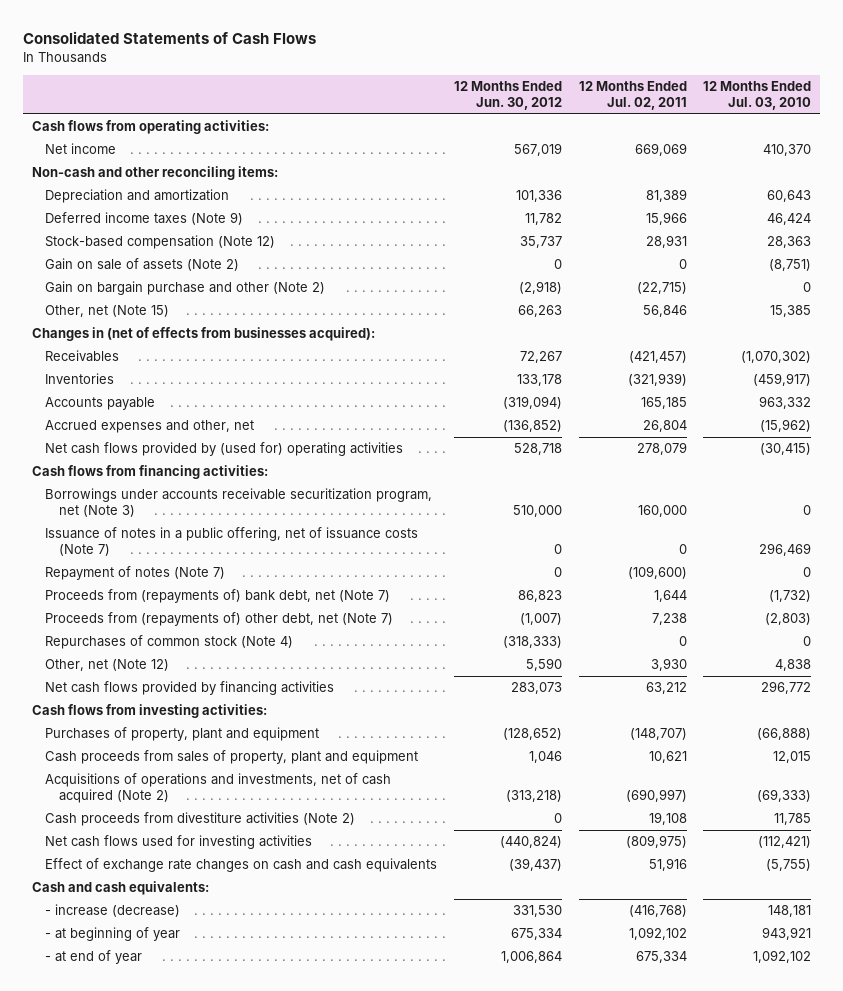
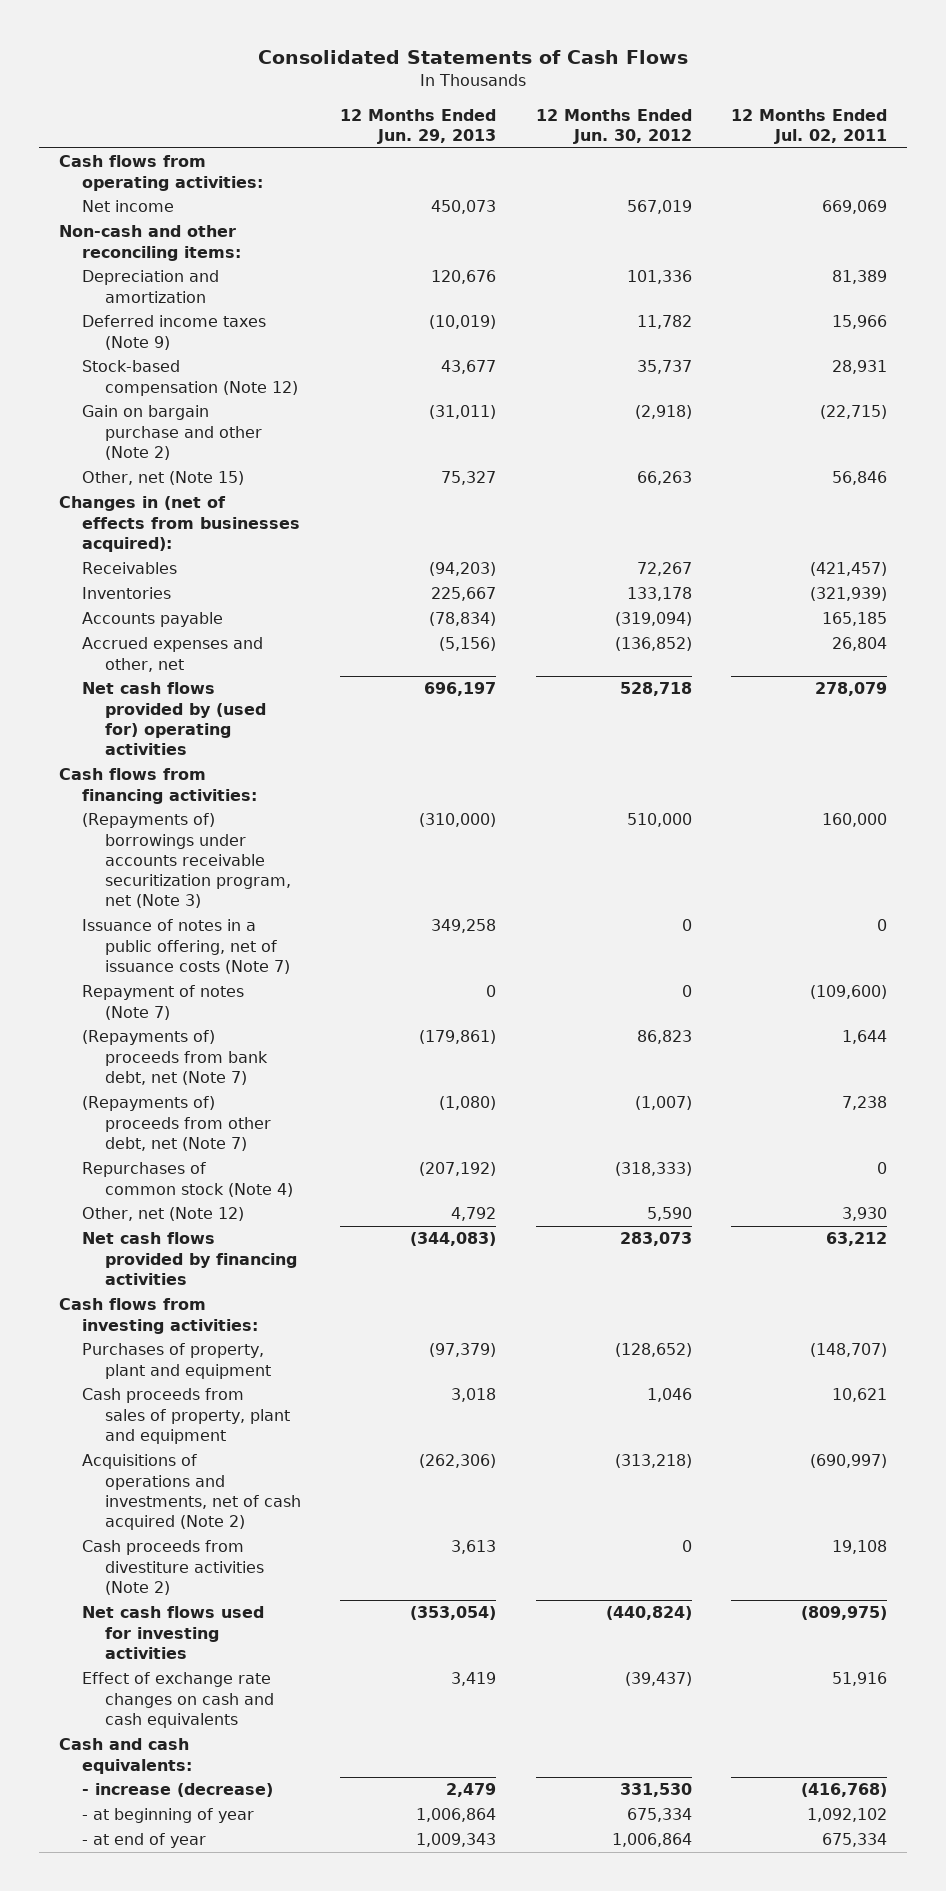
- | 12 Months Ended Jun. 30, 2012 | 12 Months Ended Jul. 02, 2011 | 12 Months Ended Jul. 03, 2010
+ | 12 Months Ended Jun. 29, 2013 | 12 Months Ended Jun. 30, 2012 | 12 Months Ended Jul. 02, 2011
- Gain on sale of assets (Note 2) | 0 | 0 | (8,751)
- Borrowings under accounts receivable securitization program, net (Note 3) | 510,000 | 160,000 | 0
+ (Repayments of) borrowings under accounts receivable securitization program, net (Note 3) | (310,000) | 510,000 | 160,000
- Proceeds from (repayments of) bank debt, net (Note 7) | 86,823 | 1,644 | (1,732)
- Proceeds from (repayments of) other debt, net (Note 7) | (1,007) | 7,238 | (2,803)
+ (Repayments of) proceeds from bank debt, net (Note 7) | (179,861) | 86,823 | 1,644
+ (Repayments of) proceeds from other debt, net (Note 7) | (1,080) | (1,007) | 7,238

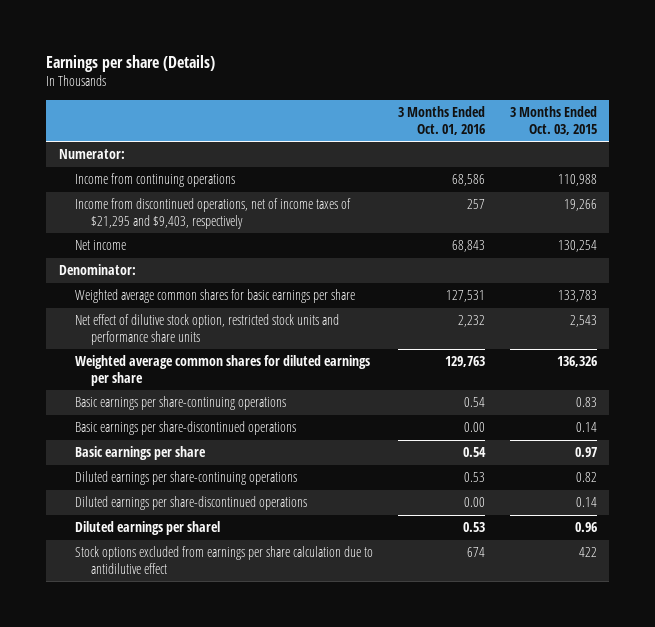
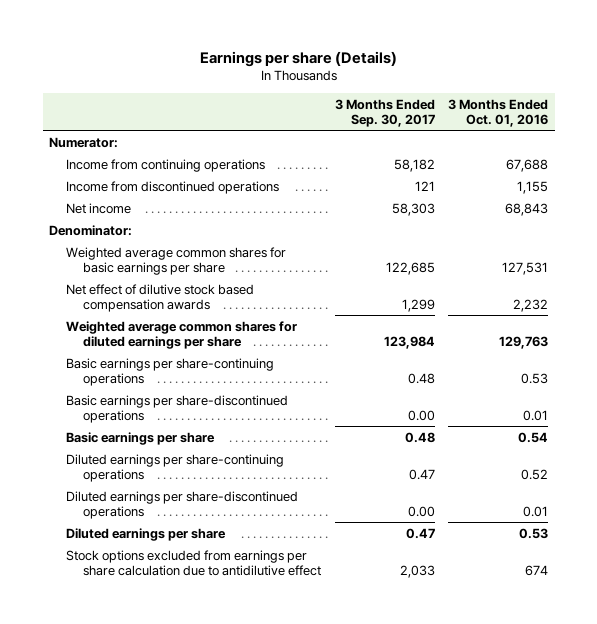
- | 3 Months Ended Oct. 01, 2016 | 3 Months Ended Oct. 03, 2015
+ | 3 Months Ended Sep. 30, 2017 | 3 Months Ended Oct. 01, 2016
- Income from continuing operations | 68,586 | 110,988
- Income from discontinued operations, net of income taxes of $21,295 and $9,403, respectively | 257 | 19,266
+ Income from continuing operations | 58,182 | 67,688
+ Income from discontinued operations | 121 | 1,155
- Net effect of dilutive stock option, restricted stock units and performance share units | 2,232 | 2,543
+ Net effect of dilutive stock based compensation awards | 1,299 | 2,232
- Basic earnings per share-continuing operations | 0.54 | 0.83
- Basic earnings per share-discontinued operations | 0.00 | 0.14
+ Basic earnings per share-continuing operations | 0.48 | 0.53
+ Basic earnings per share-discontinued operations | 0.00 | 0.01
- Diluted earnings per share-continuing operations | 0.53 | 0.82
- Diluted earnings per share-discontinued operations | 0.00 | 0.14
- Diluted earnings per sharel | 0.53 | 0.96
+ Diluted earnings per share-continuing operations | 0.47 | 0.52
+ Diluted earnings per share-discontinued operations | 0.00 | 0.01
+ Diluted earnings per share | 0.47 | 0.53

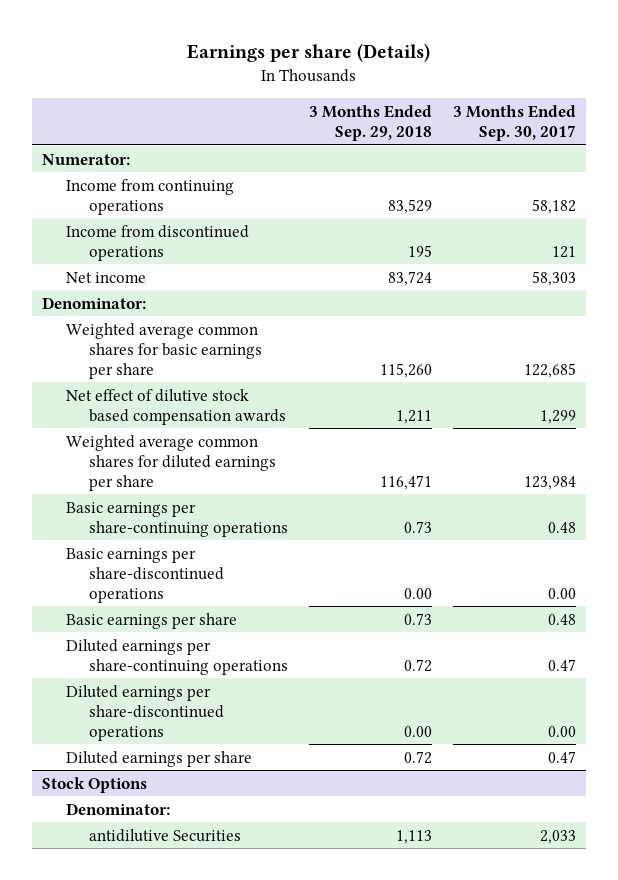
- | 3 Months Ended Sep. 30, 2017 | 3 Months Ended Oct. 01, 2016
+ | 3 Months Ended Sep. 29, 2018 | 3 Months Ended Sep. 30, 2017
- Stock options excluded from earnings per share calculation due to antidilutive effect | 2,033 | 674
+ Stock Options
+ Denominator:
+ antidilutive Securities | 1,113 | 2,033

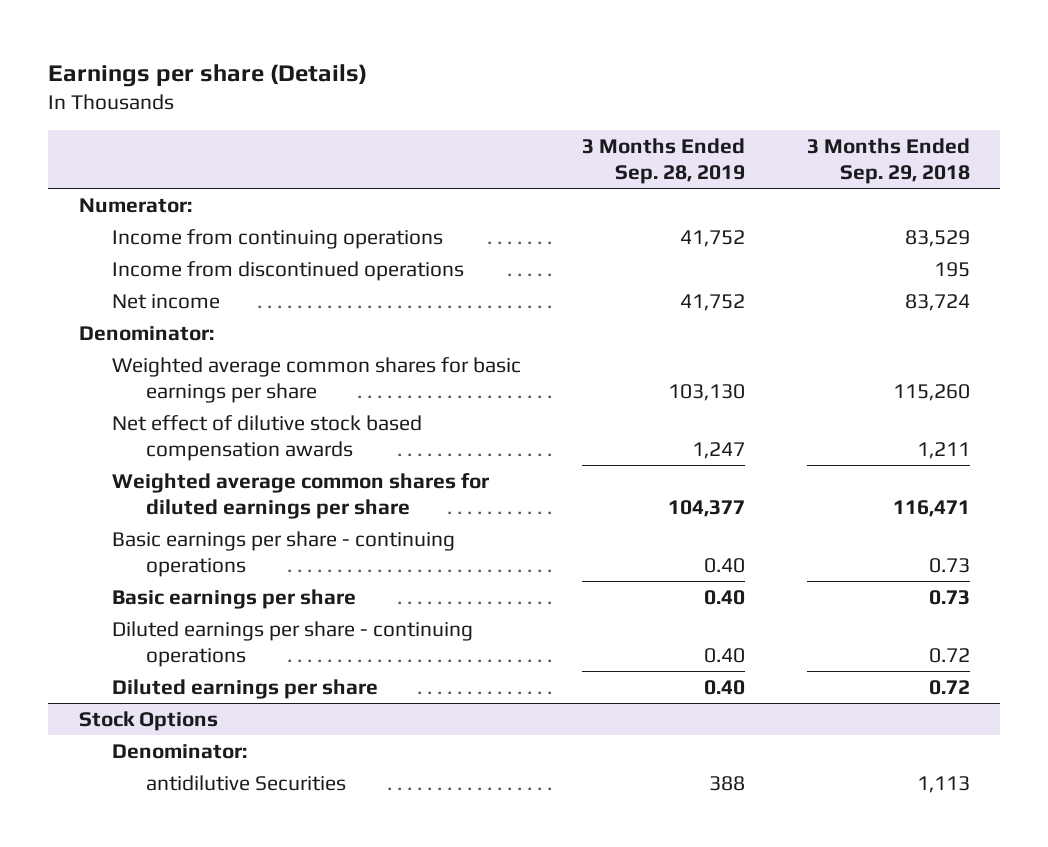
- | 3 Months Ended Sep. 29, 2018 | 3 Months Ended Sep. 30, 2017
+ | 3 Months Ended Sep. 28, 2019 | 3 Months Ended Sep. 29, 2018
- Basic earnings per share-continuing operations | 0.73 | 0.48
- Basic earnings per share-discontinued operations | 0.00 | 0.00
+ Basic earnings per share - continuing operations | 0.40 | 0.73
- Diluted earnings per share-continuing operations | 0.72 | 0.47
- Diluted earnings per share-discontinued operations | 0.00 | 0.00
+ Diluted earnings per share - continuing operations | 0.40 | 0.72

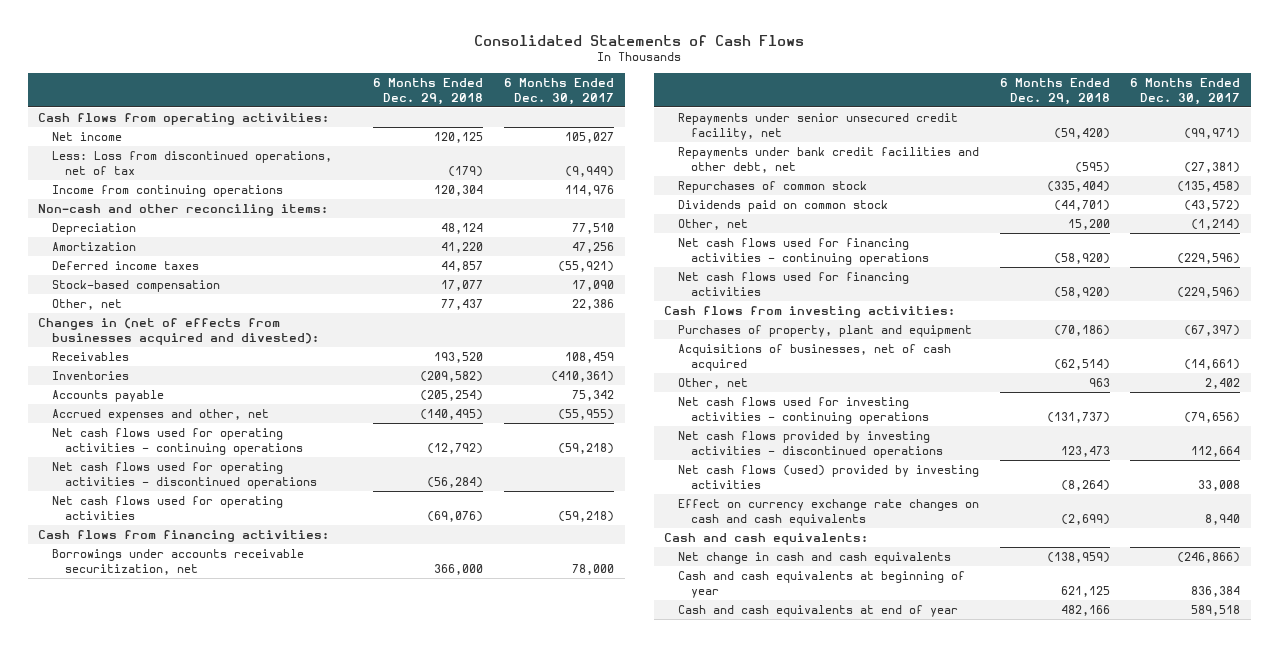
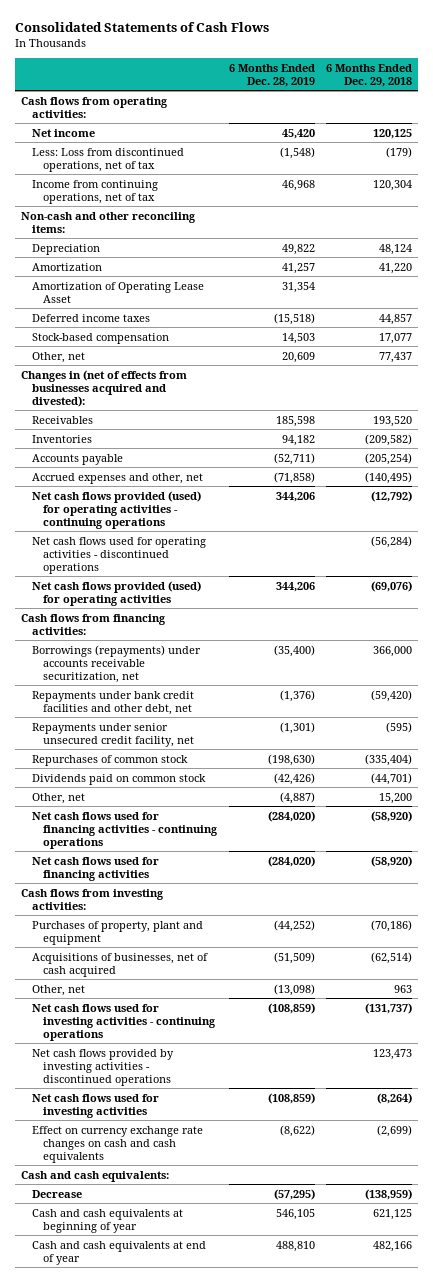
- | 6 Months Ended Dec. 29, 2018 | 6 Months Ended Dec. 30, 2017
+ | 6 Months Ended Dec. 28, 2019 | 6 Months Ended Dec. 29, 2018
- Income from continuing operations | 120,304 | 114,976
+ Income from continuing operations, net of tax | 46,968 | 120,304
+ Amortization of Operating Lease Asset | 31,354 |
- Net cash flows used for operating activities - continuing operations | (12,792) | (59,218)
+ Net cash flows provided (used) for operating activities - continuing operations | 344,206 | (12,792)
- Net cash flows used for operating activities | (69,076) | (59,218)
+ Net cash flows provided (used) for operating activities | 344,206 | (69,076)
- Borrowings under accounts receivable securitization, net | 366,000 | 78,000
- Repayments under senior unsecured credit facility, net | (59,420) | (99,971)
- Repayments under bank credit facilities and other debt, net | (595) | (27,381)
+ Borrowings (repayments) under accounts receivable securitization, net | (35,400) | 366,000
+ Repayments under bank credit facilities and other debt, net | (1,376) | (59,420)
+ Repayments under senior unsecured credit facility, net | (1,301) | (595)
- Net cash flows (used) provided by investing activities | (8,264) | 33,008
+ Net cash flows used for investing activities | (108,859) | (8,264)
- Net change in cash and cash equivalents | (138,959) | (246,866)
+ Decrease | (57,295) | (138,959)

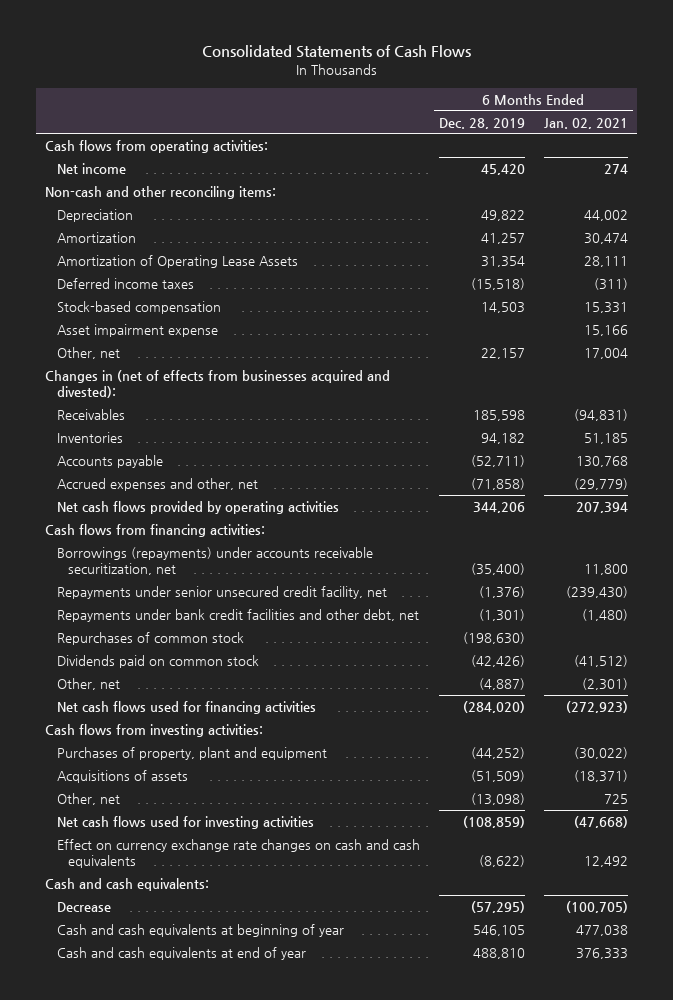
- | 6 Months Ended Dec. 28, 2019 | 6 Months Ended Dec. 29, 2018
+ | 6 Months Ended Dec. 28, 2019 | 6 Months Ended Jan. 02, 2021
- Less: Loss from discontinued operations, net of tax | (1,548) | (179)
- Income from continuing operations, net of tax | 46,968 | 120,304
- Amortization of Operating Lease Asset | 31,354 |
+ Amortization of Operating Lease Assets | 31,354 | 28,111
- Other, net | 20,609 | 77,437
+ Asset impairment expense | | 15,166
+ Other, net | 22,157 | 17,004
- Net cash flows provided (used) for operating activities - continuing operations | 344,206 | (12,792)
- Net cash flows used for operating activities - discontinued operations | | (56,284)
- Net cash flows provided (used) for operating activities | 344,206 | (69,076)
+ Net cash flows provided by operating activities | 344,206 | 207,394
- Repayments under bank credit facilities and other debt, net | (1,376) | (59,420)
- Repayments under senior unsecured credit facility, net | (1,301) | (595)
+ Repayments under senior unsecured credit facility, net | (1,376) | (239,430)
+ Repayments under bank credit facilities and other debt, net | (1,301) | (1,480)
- Net cash flows used for financing activities - continuing operations | (284,020) | (58,920)
- Acquisitions of businesses, net of cash acquired | (51,509) | (62,514)
+ Acquisitions of assets | (51,509) | (18,371)
- Net cash flows used for investing activities - continuing operations | (108,859) | (131,737)
- Net cash flows provided by investing activities - discontinued operations | | 123,473

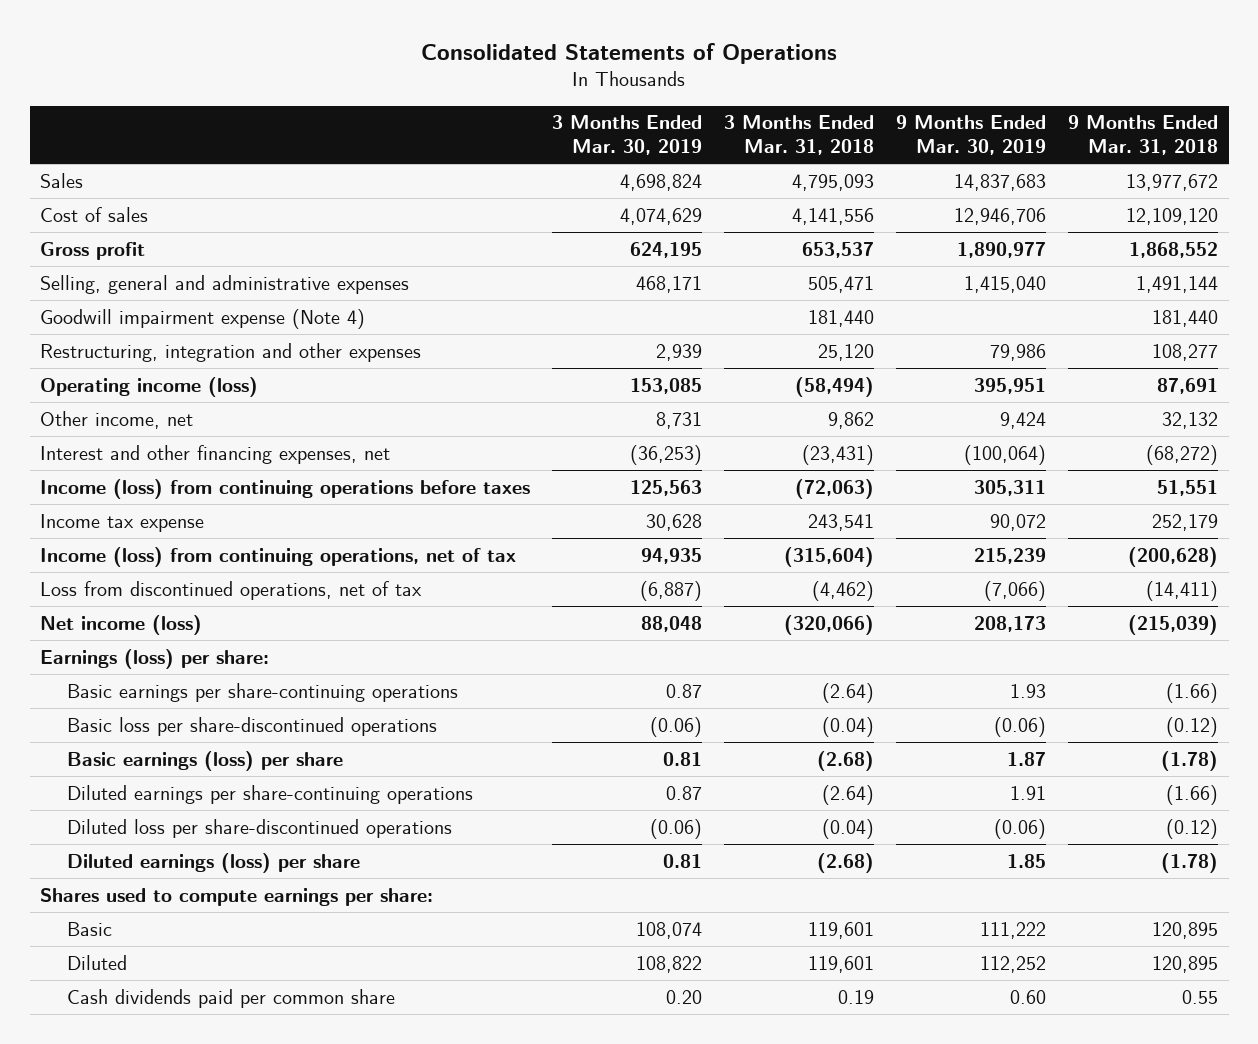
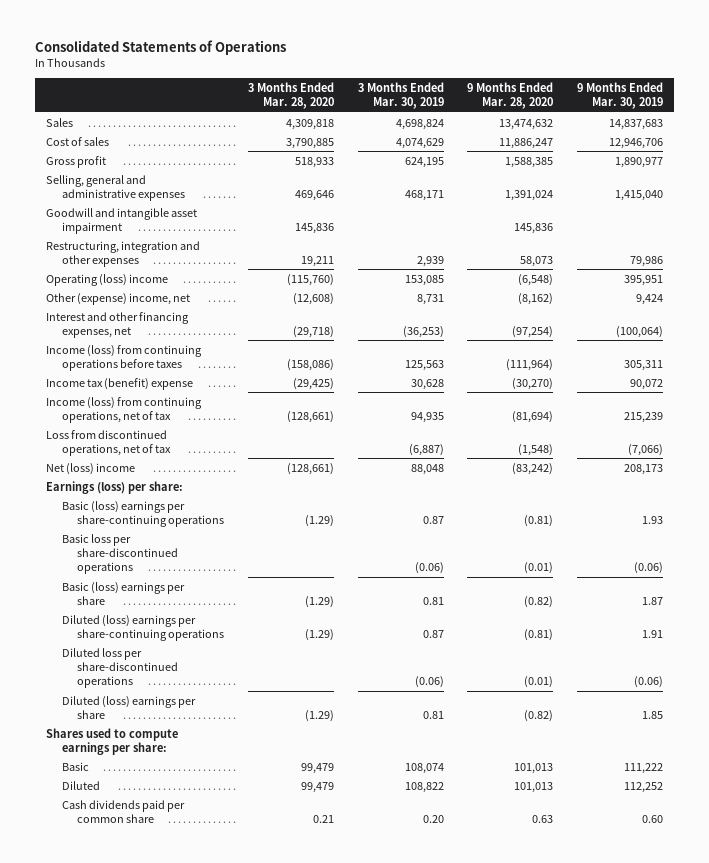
- | 3 Months Ended Mar. 30, 2019 | 3 Months Ended Mar. 31, 2018 | 9 Months Ended Mar. 30, 2019 | 9 Months Ended Mar. 31, 2018
+ | 3 Months Ended Mar. 28, 2020 | 3 Months Ended Mar. 30, 2019 | 9 Months Ended Mar. 28, 2020 | 9 Months Ended Mar. 30, 2019
- Goodwill impairment expense (Note 4) | | 181,440 | | 181,440
+ Goodwill and intangible asset impairment | 145,836 | | 145,836 |
- Operating income (loss) | 153,085 | (58,494) | 395,951 | 87,691
- Other income, net | 8,731 | 9,862 | 9,424 | 32,132
+ Operating (loss) income | (115,760) | 153,085 | (6,548) | 395,951
+ Other (expense) income, net | (12,608) | 8,731 | (8,162) | 9,424
- Income tax expense | 30,628 | 243,541 | 90,072 | 252,179
+ Income tax (benefit) expense | (29,425) | 30,628 | (30,270) | 90,072
- Net income (loss) | 88,048 | (320,066) | 208,173 | (215,039)
+ Net (loss) income | (128,661) | 88,048 | (83,242) | 208,173
- Basic earnings per share-continuing operations | 0.87 | (2.64) | 1.93 | (1.66)
+ Basic (loss) earnings per share-continuing operations | (1.29) | 0.87 | (0.81) | 1.93
- Basic earnings (loss) per share | 0.81 | (2.68) | 1.87 | (1.78)
- Diluted earnings per share-continuing operations | 0.87 | (2.64) | 1.91 | (1.66)
+ Basic (loss) earnings per share | (1.29) | 0.81 | (0.82) | 1.87
+ Diluted (loss) earnings per share-continuing operations | (1.29) | 0.87 | (0.81) | 1.91
- Diluted earnings (loss) per share | 0.81 | (2.68) | 1.85 | (1.78)
+ Diluted (loss) earnings per share | (1.29) | 0.81 | (0.82) | 1.85

